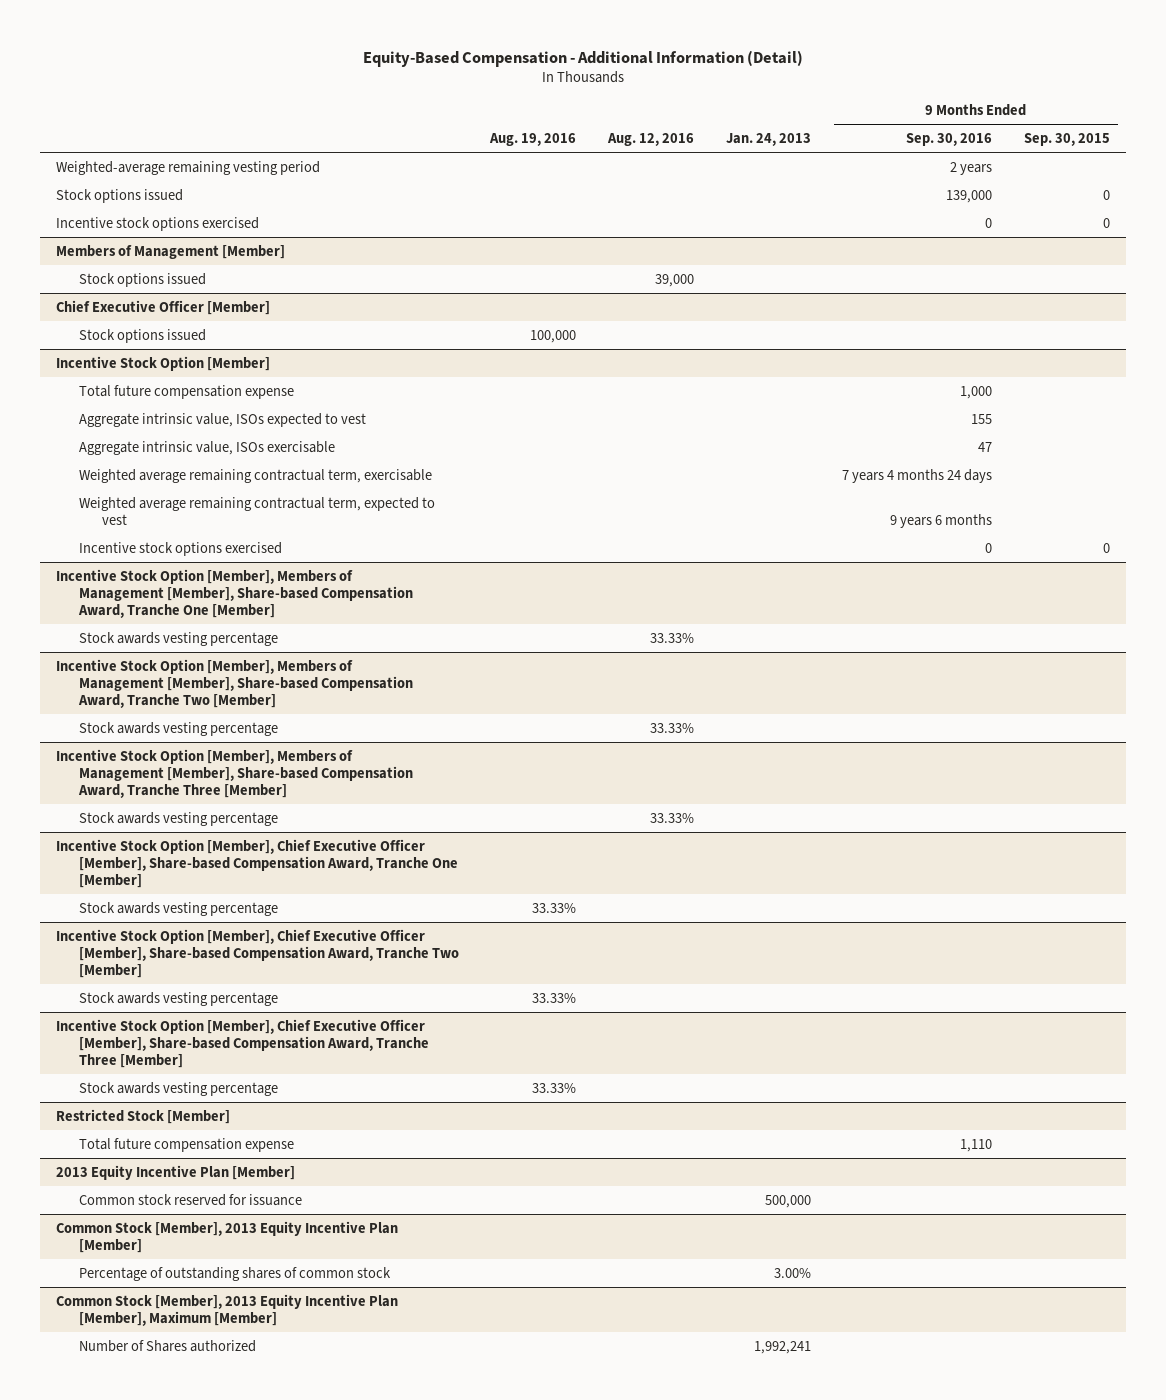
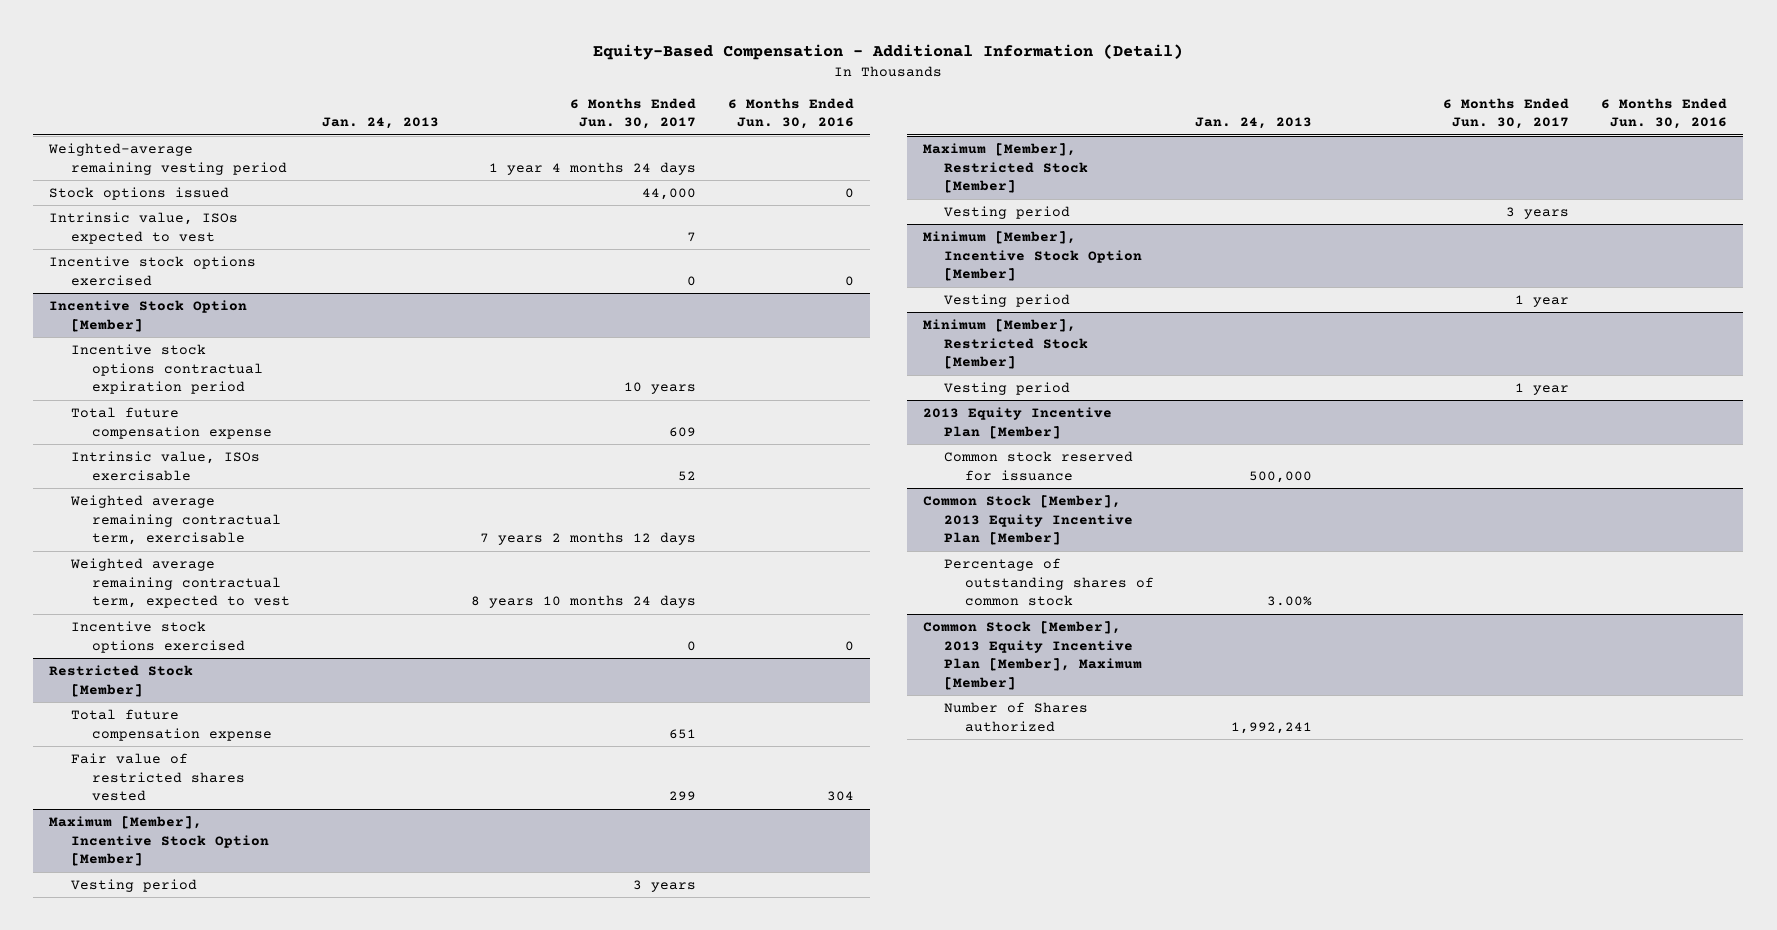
- | Aug. 19, 2016 | Aug. 12, 2016 | Jan. 24, 2013 | 9 Months Ended Sep. 30, 2016 | 9 Months Ended Sep. 30, 2015
+ | Jan. 24, 2013 | 6 Months Ended Jun. 30, 2017 | 6 Months Ended Jun. 30, 2016
+ Intrinsic value, ISOs expected to vest | | 7 |
- Members of Management [Member]
- Stock options issued | | 39,000 | | |
- Chief Executive Officer [Member]
- Stock options issued | 100,000 | | | |
@ Incentive Stock Option [Member]
+ Incentive stock options contractual expiration period | | 10 years |
- Aggregate intrinsic value, ISOs expected to vest | | | | 155 |
- Aggregate intrinsic value, ISOs exercisable | | | | 47 |
+ Intrinsic value, ISOs exercisable | | 52 |
- Incentive Stock Option [Member], Members of Management [Member], Share-based Compensation Award, Tranche One [Member]
- Stock awards vesting percentage | | 33.33% | | |
- Incentive Stock Option [Member], Members of Management [Member], Share-based Compensation Award, Tranche Two [Member]
- Stock awards vesting percentage | | 33.33% | | |
- Incentive Stock Option [Member], Members of Management [Member], Share-based Compensation Award, Tranche Three [Member]
- Stock awards vesting percentage | | 33.33% | | |
- Incentive Stock Option [Member], Chief Executive Officer [Member], Share-based Compensation Award, Tranche One [Member]
- Stock awards vesting percentage | 33.33% | | | |
- Incentive Stock Option [Member], Chief Executive Officer [Member], Share-based Compensation Award, Tranche Two [Member]
- Stock awards vesting percentage | 33.33% | | | |
- Incentive Stock Option [Member], Chief Executive Officer [Member], Share-based Compensation Award, Tranche Three [Member]
- Stock awards vesting percentage | 33.33% | | | |
@ Restricted Stock [Member]
+ Fair value of restricted shares vested | | 299 | 304
+ Maximum [Member], Incentive Stock Option [Member]
+ Vesting period | | 3 years |
+ Maximum [Member], Restricted Stock [Member]
+ Vesting period | | 3 years |
+ Minimum [Member], Incentive Stock Option [Member]
+ Vesting period | | 1 year |
+ Minimum [Member], Restricted Stock [Member]
+ Vesting period | | 1 year |

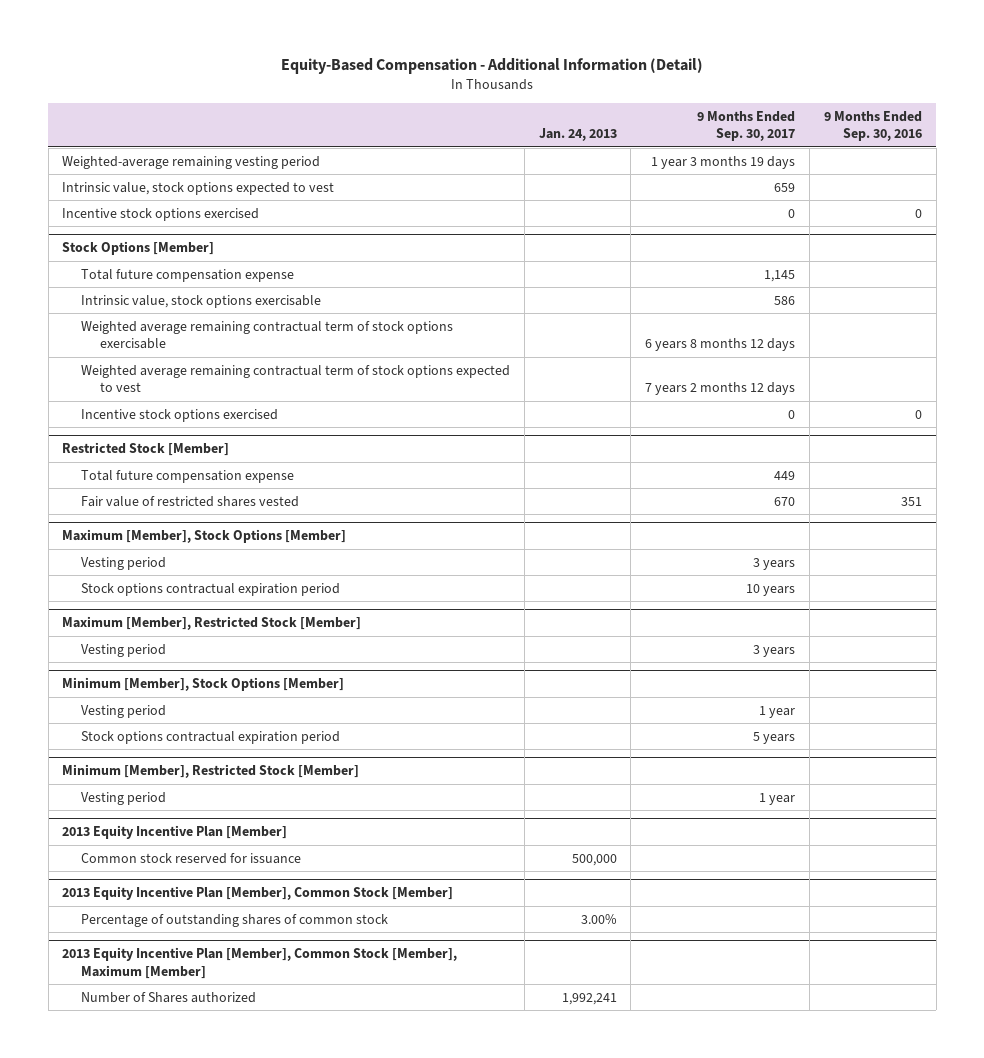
- | Jan. 24, 2013 | 6 Months Ended Jun. 30, 2017 | 6 Months Ended Jun. 30, 2016
+ | Jan. 24, 2013 | 9 Months Ended Sep. 30, 2017 | 9 Months Ended Sep. 30, 2016
- Stock options issued | | 44,000 | 0
- Intrinsic value, ISOs expected to vest | | 7 |
+ Intrinsic value, stock options expected to vest | | 659 |
- Incentive Stock Option [Member]
- Incentive stock options contractual expiration period | | 10 years |
+ Stock Options [Member]
- Intrinsic value, ISOs exercisable | | 52 |
- Weighted average remaining contractual term, exercisable | | 7 years 2 months 12 days |
- Weighted average remaining contractual term, expected to vest | | 8 years 10 months 24 days |
+ Intrinsic value, stock options exercisable | | 586 |
+ Weighted average remaining contractual term of stock options exercisable | | 6 years 8 months 12 days |
+ Weighted average remaining contractual term of stock options expected to vest | | 7 years 2 months 12 days |
- Maximum [Member], Incentive Stock Option [Member]
+ Maximum [Member], Stock Options [Member]
+ Stock options contractual expiration period | | 10 years |
- Minimum [Member], Incentive Stock Option [Member]
+ Minimum [Member], Stock Options [Member]
+ Stock options contractual expiration period | | 5 years |
- Common Stock [Member], 2013 Equity Incentive Plan [Member]
+ 2013 Equity Incentive Plan [Member], Common Stock [Member]
- Common Stock [Member], 2013 Equity Incentive Plan [Member], Maximum [Member]
+ 2013 Equity Incentive Plan [Member], Common Stock [Member], Maximum [Member]

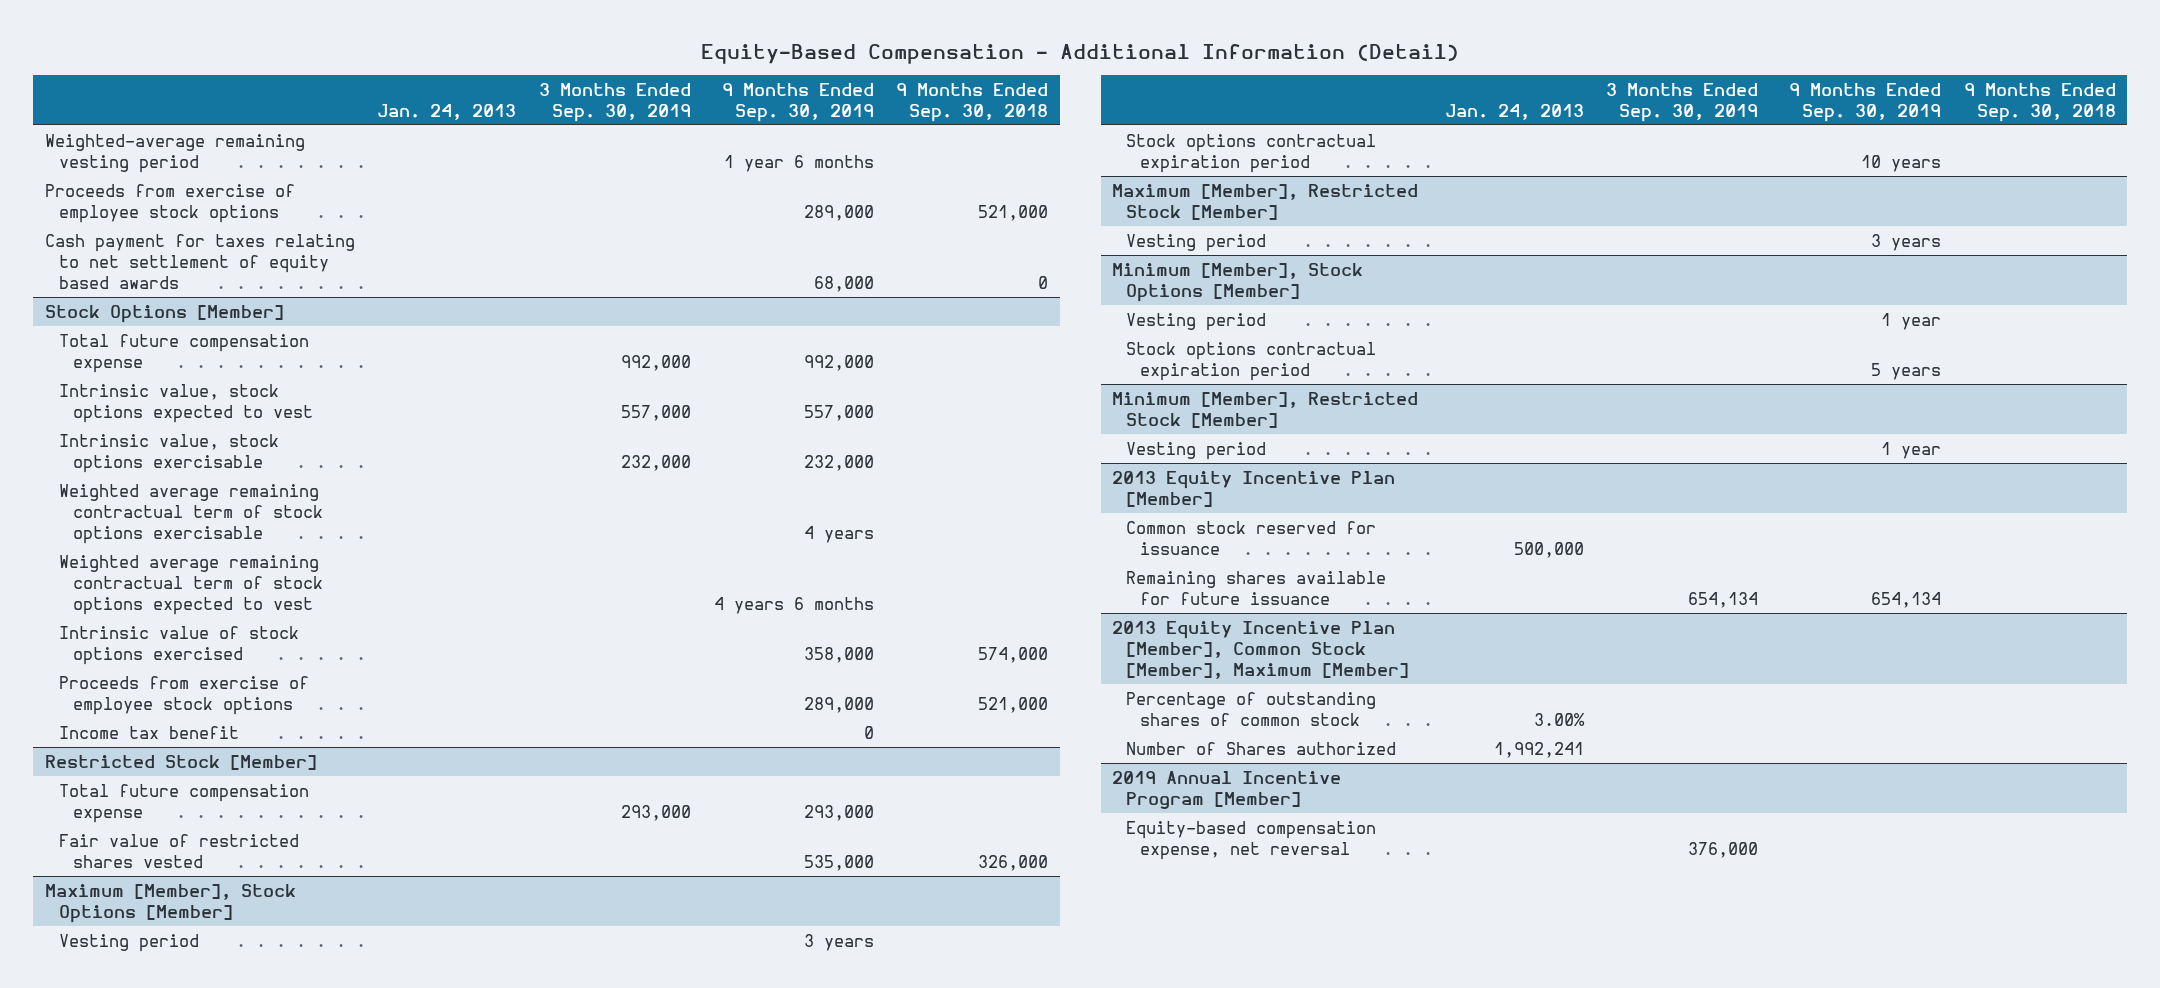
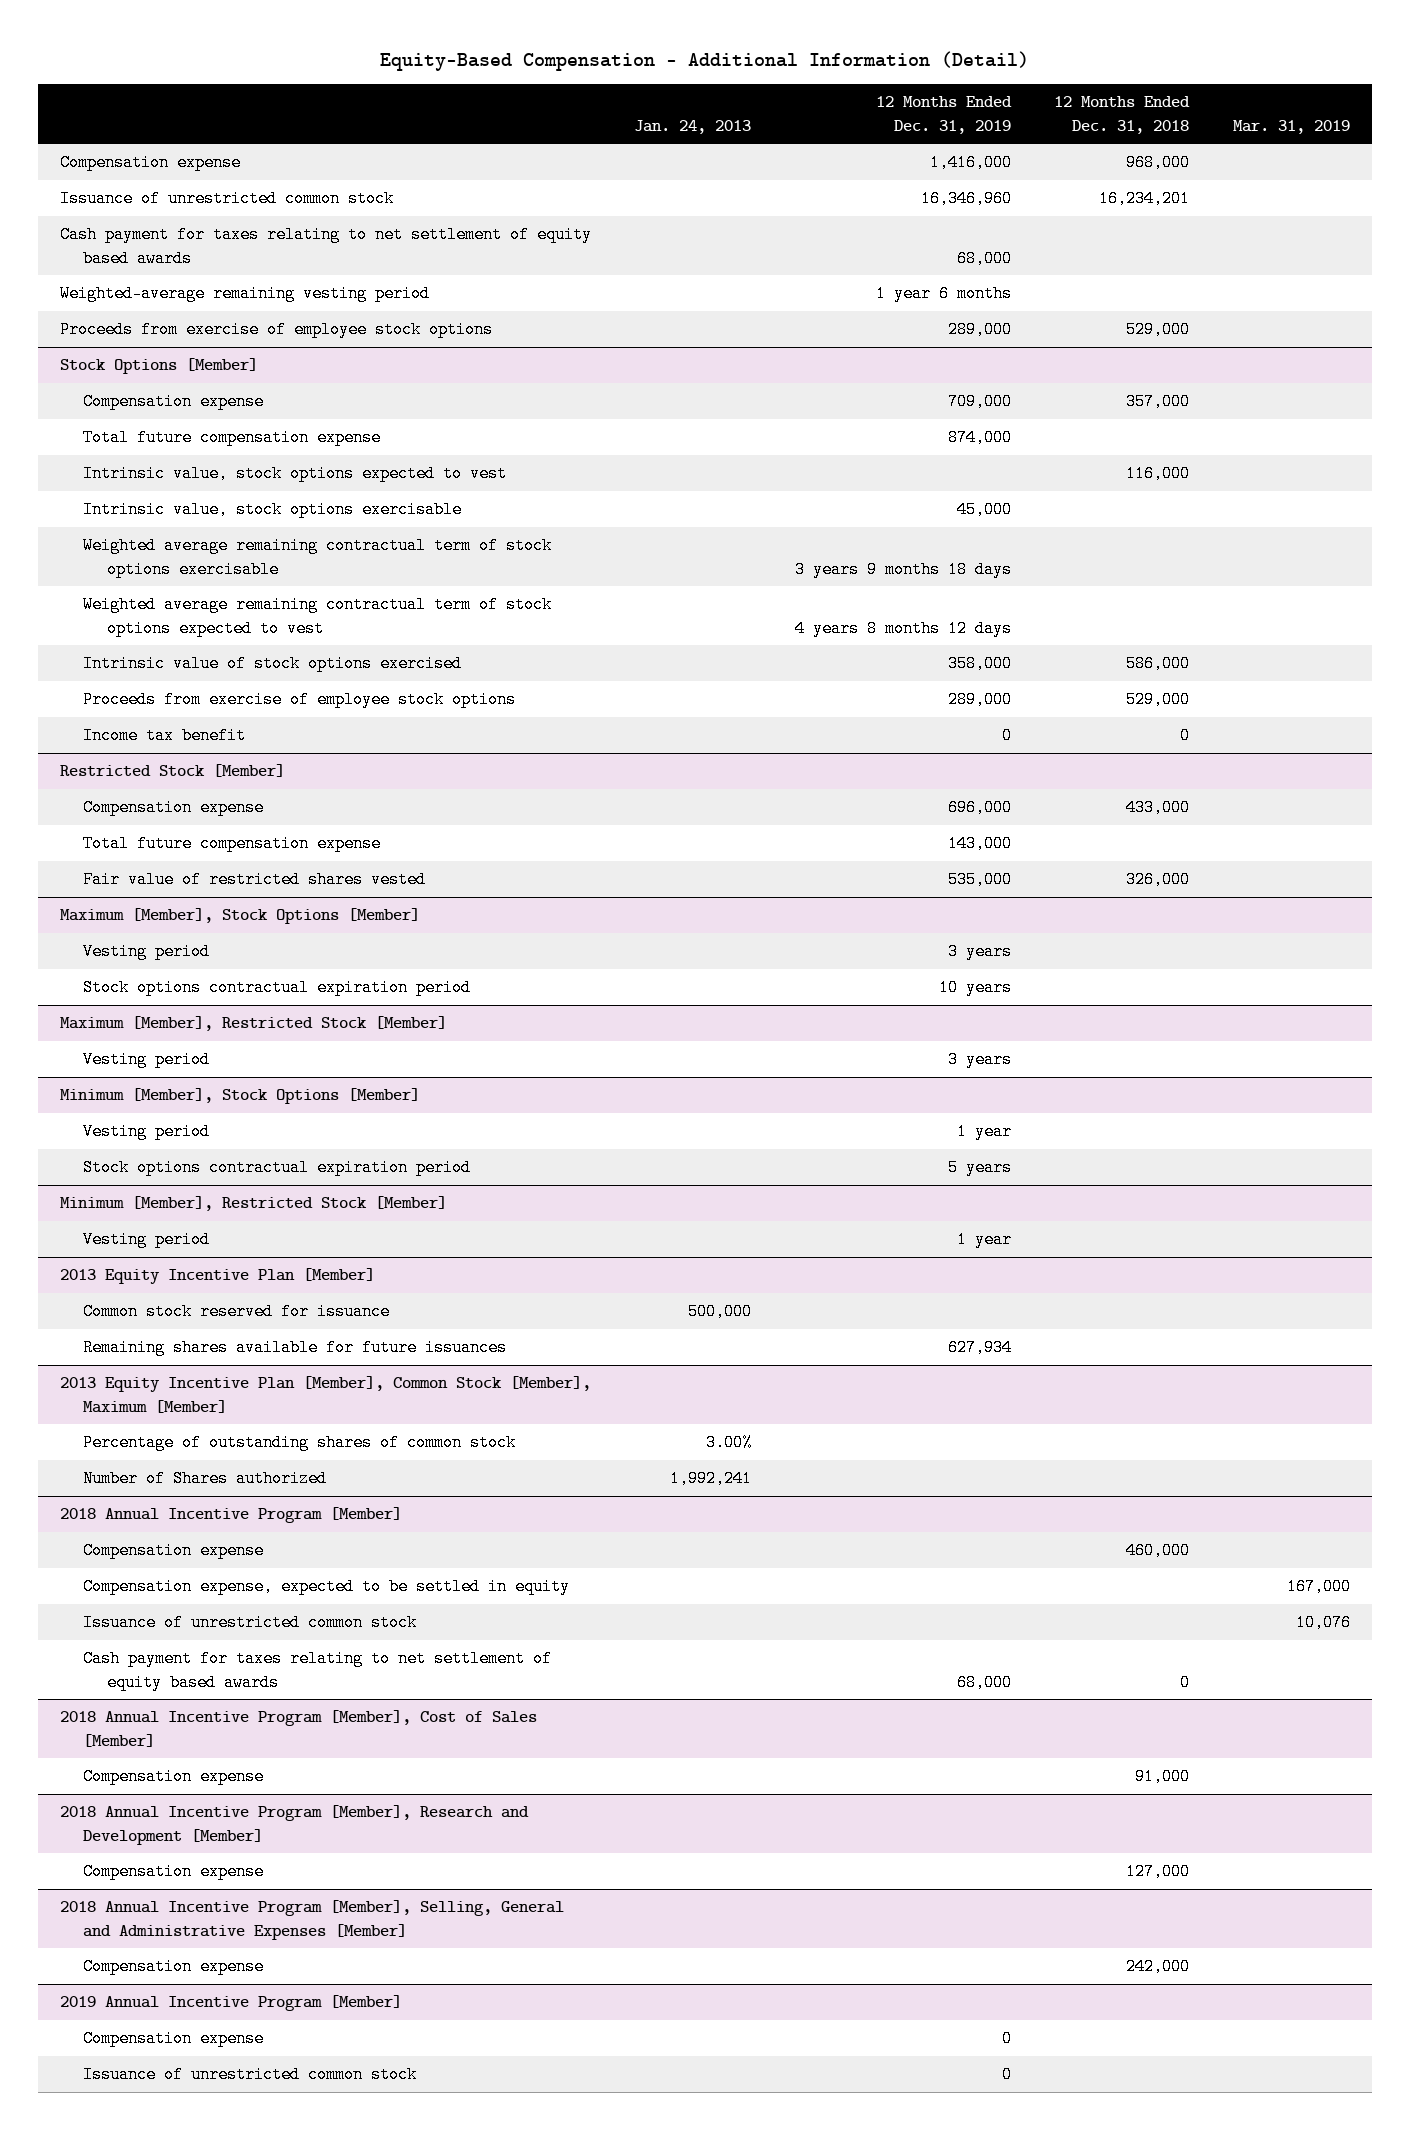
- | Jan. 24, 2013 | 3 Months Ended Sep. 30, 2019 | 9 Months Ended Sep. 30, 2019 | 9 Months Ended Sep. 30, 2018
+ | Jan. 24, 2013 | 12 Months Ended Dec. 31, 2019 | 12 Months Ended Dec. 31, 2018 | Mar. 31, 2019
+ Compensation expense | | 1,416,000 | 968,000 |
+ Issuance of unrestricted common stock | | 16,346,960 | 16,234,201 |
moved up: Cash payment for taxes relating to net settlement of equity based awards | | 68,000 | |
@ Stock Options [Member]
+ Compensation expense | | 709,000 | 357,000 |
@ Restricted Stock [Member]
+ Compensation expense | | 696,000 | 433,000 |
@ 2013 Equity Incentive Plan [Member]
- Remaining shares available for future issuance | | 654,134 | 654,134 |
+ Remaining shares available for future issuances | | 627,934 | |
+ 2018 Annual Incentive Program [Member]
+ Compensation expense | | | 460,000 |
+ Compensation expense, expected to be settled in equity | | | | 167,000
+ Issuance of unrestricted common stock | | | | 10,076
+ Cash payment for taxes relating to net settlement of equity based awards | | 68,000 | 0 |
+ 2018 Annual Incentive Program [Member], Cost of Sales [Member]
+ Compensation expense | | | 91,000 |
+ 2018 Annual Incentive Program [Member], Research and Development [Member]
+ Compensation expense | | | 127,000 |
+ 2018 Annual Incentive Program [Member], Selling, General and Administrative Expenses [Member]
+ Compensation expense | | | 242,000 |
@ 2019 Annual Incentive Program [Member]
- Equity-based compensation expense, net reversal | | 376,000 | |
+ Compensation expense | | 0 | |
+ Issuance of unrestricted common stock | | 0 | |

